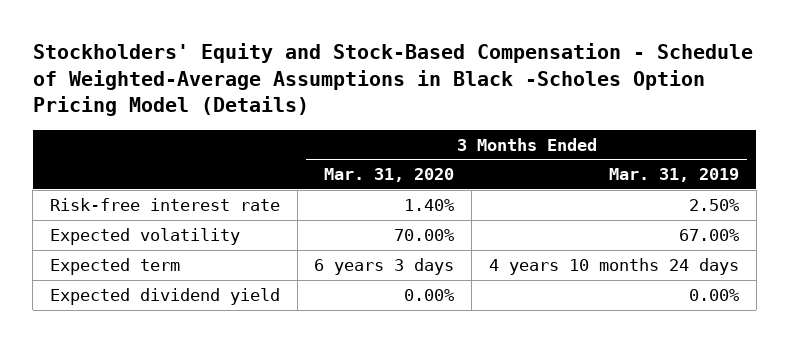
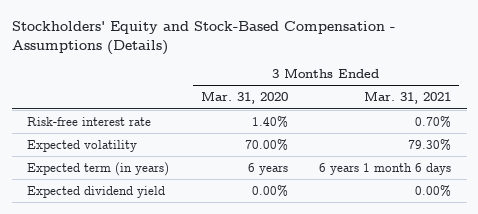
- Stockholders' Equity and Stock-Based Compensation - Schedule of Weighted-Average Assumptions in Black -Scholes Option Pricing Model (Details)
+ Stockholders' Equity and Stock-Based Compensation - Assumptions (Details)
- | 3 Months Ended Mar. 31, 2020 | 3 Months Ended Mar. 31, 2019
+ | 3 Months Ended Mar. 31, 2020 | 3 Months Ended Mar. 31, 2021
- Expected term | 6 years 3 days | 4 years 10 months 24 days
+ Expected term (in years) | 6 years | 6 years 1 month 6 days

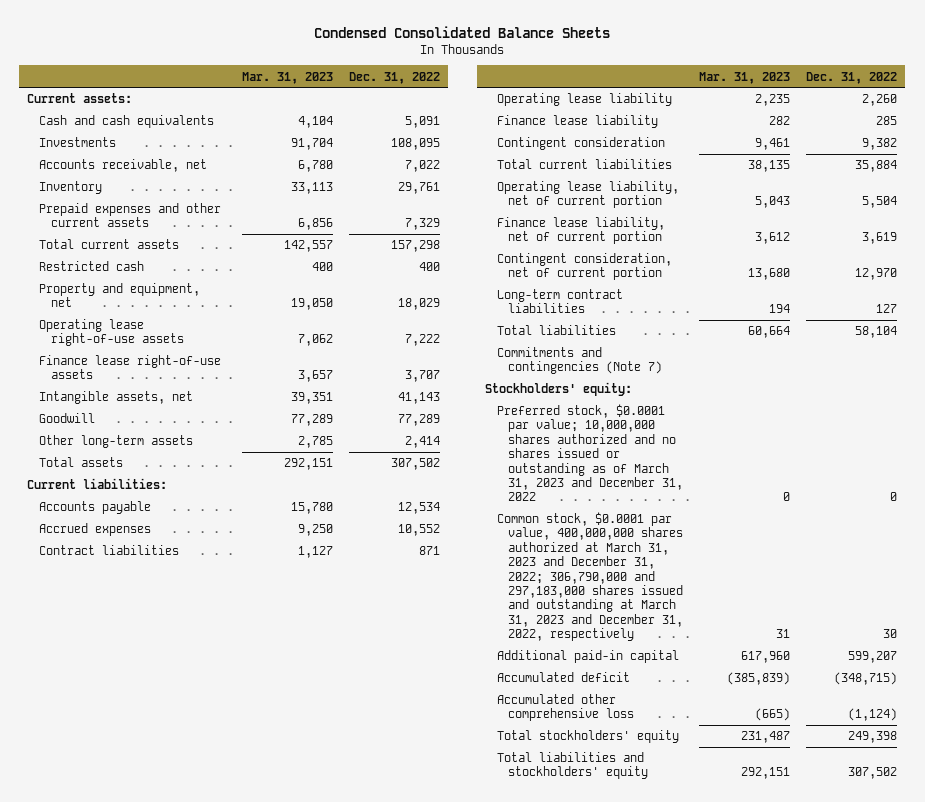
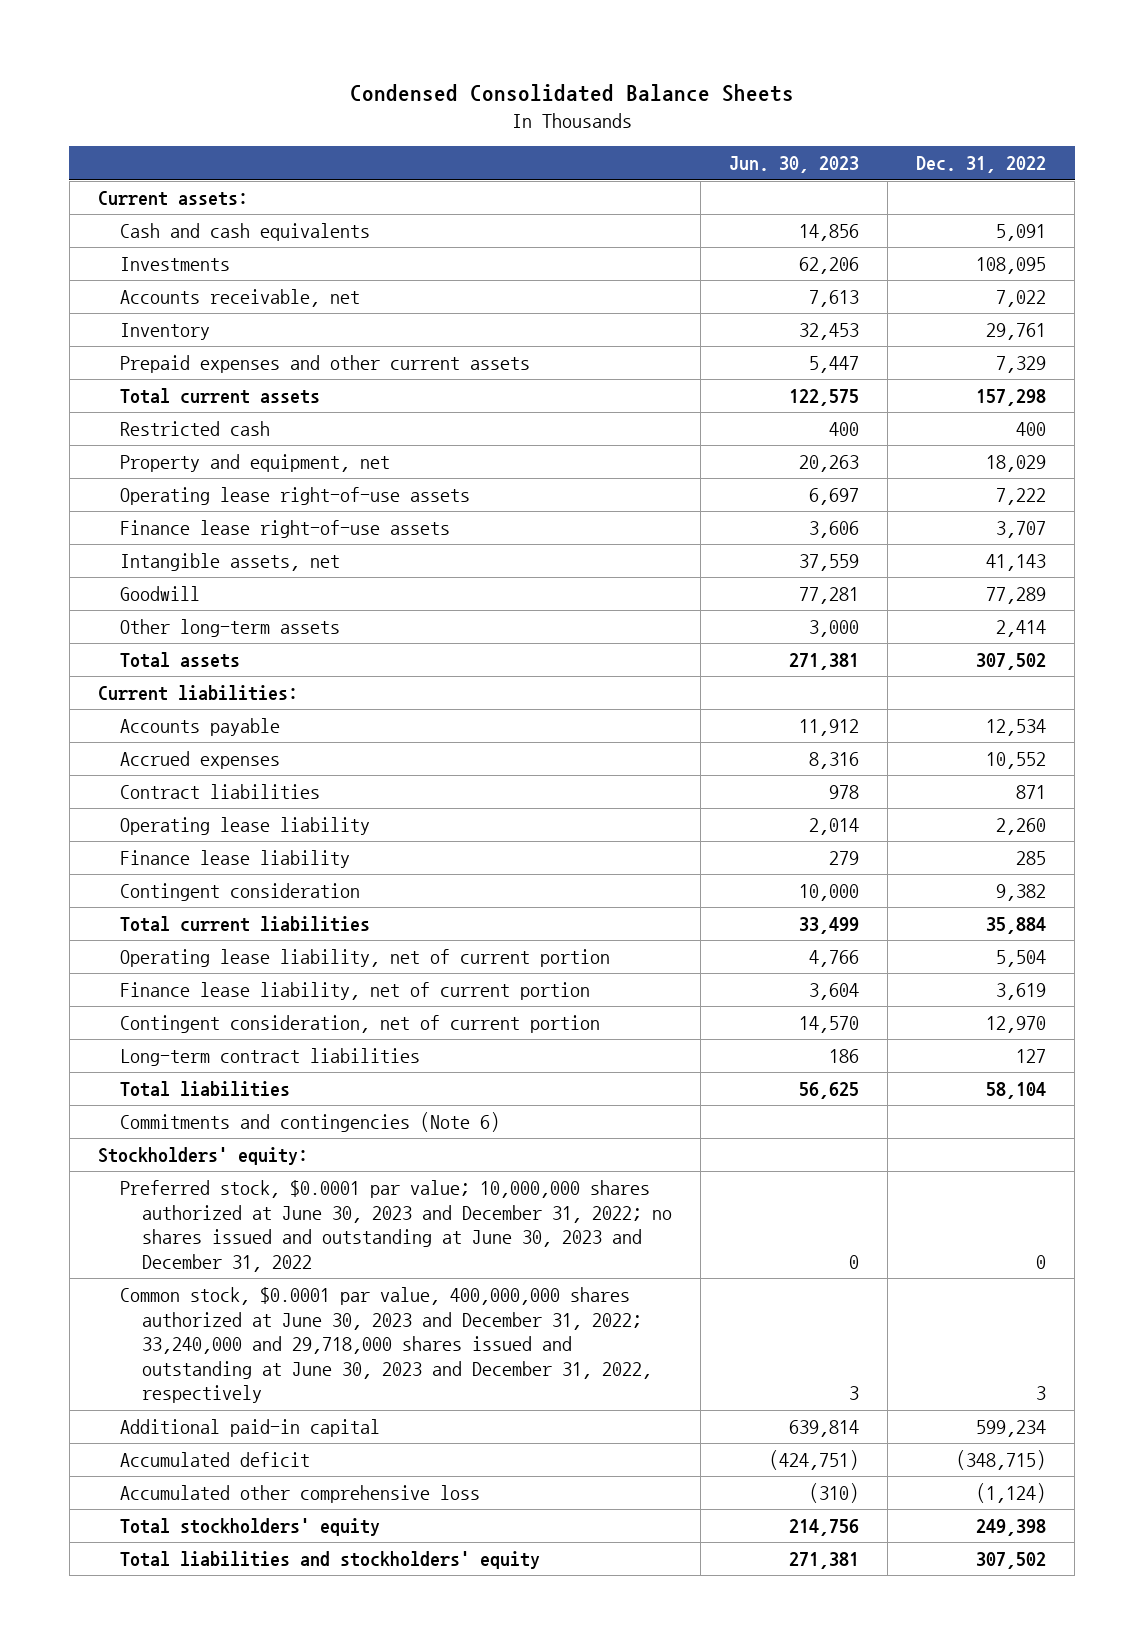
- | Mar. 31, 2023 | Dec. 31, 2022
+ | Jun. 30, 2023 | Dec. 31, 2022
- Commitments and contingencies (Note 7)
+ Commitments and contingencies (Note 6)
- Preferred stock, $0.0001 par value; 10,000,000 shares authorized and no shares issued or outstanding as of March 31, 2023 and December 31, 2022 | 0 | 0
- Common stock, $0.0001 par value, 400,000,000 shares authorized at March 31, 2023 and December 31, 2022; 306,790,000 and 297,183,000 shares issued and outstanding at March 31, 2023 and December 31, 2022, respectively | 31 | 30
- Additional paid-in capital | 617,960 | 599,207
+ Preferred stock, $0.0001 par value; 10,000,000 shares authorized at June 30, 2023 and December 31, 2022; no shares issued and outstanding at June 30, 2023 and December 31, 2022 | 0 | 0
+ Common stock, $0.0001 par value, 400,000,000 shares authorized at June 30, 2023 and December 31, 2022; 33,240,000 and 29,718,000 shares issued and outstanding at June 30, 2023 and December 31, 2022, respectively | 3 | 3
+ Additional paid-in capital | 639,814 | 599,234

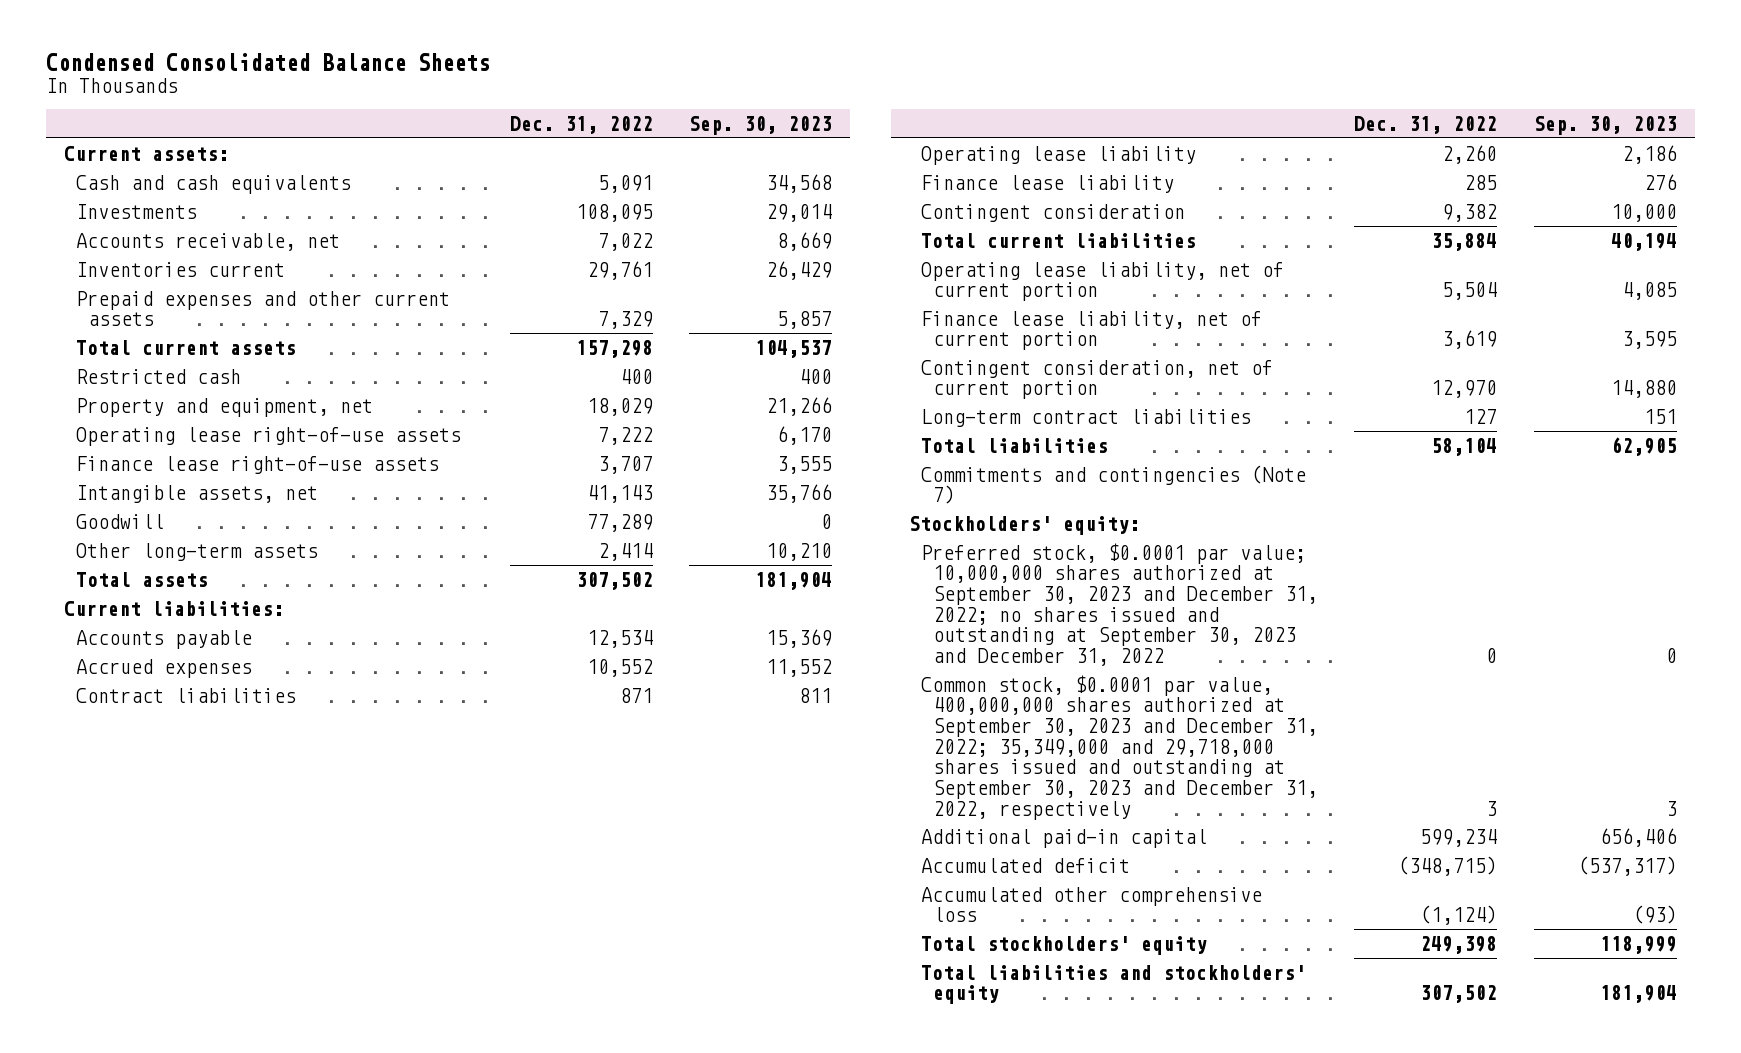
- | Jun. 30, 2023 | Dec. 31, 2022
+ | Dec. 31, 2022 | Sep. 30, 2023
- Inventory | 32,453 | 29,761
+ Inventories current | 29,761 | 26,429
- Commitments and contingencies (Note 6)
+ Commitments and contingencies (Note 7)
- Preferred stock, $0.0001 par value; 10,000,000 shares authorized at June 30, 2023 and December 31, 2022; no shares issued and outstanding at June 30, 2023 and December 31, 2022 | 0 | 0
- Common stock, $0.0001 par value, 400,000,000 shares authorized at June 30, 2023 and December 31, 2022; 33,240,000 and 29,718,000 shares issued and outstanding at June 30, 2023 and December 31, 2022, respectively | 3 | 3
+ Preferred stock, $0.0001 par value; 10,000,000 shares authorized at September 30, 2023 and December 31, 2022; no shares issued and outstanding at September 30, 2023 and December 31, 2022 | 0 | 0
+ Common stock, $0.0001 par value, 400,000,000 shares authorized at September 30, 2023 and December 31, 2022; 35,349,000 and 29,718,000 shares issued and outstanding at September 30, 2023 and December 31, 2022, respectively | 3 | 3

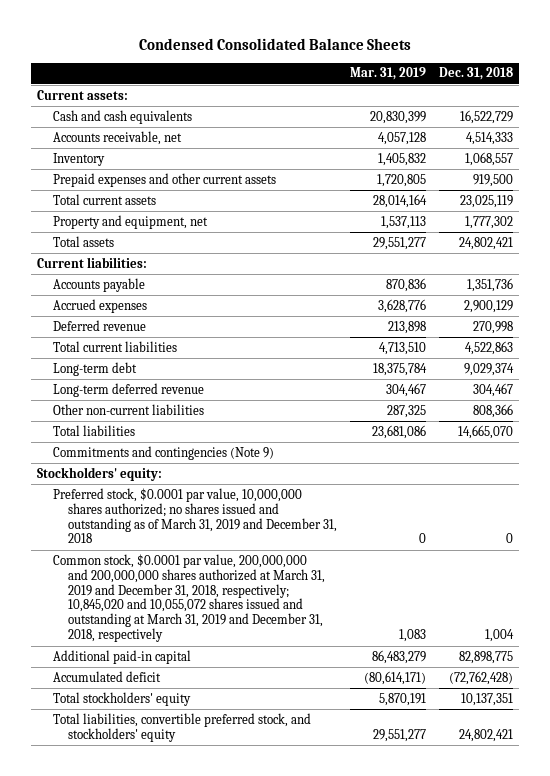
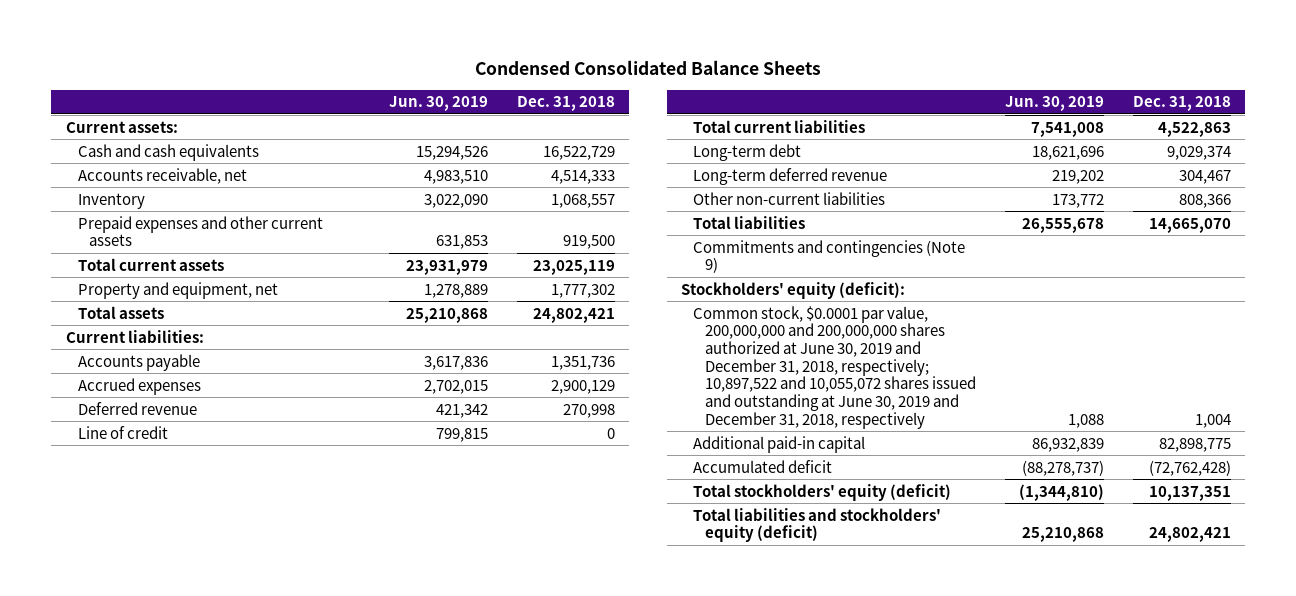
- | Mar. 31, 2019 | Dec. 31, 2018
+ | Jun. 30, 2019 | Dec. 31, 2018
+ Line of credit | 799,815 | 0
- Stockholders' equity:
- Preferred stock, $0.0001 par value, 10,000,000 shares authorized; no shares issued and outstanding as of March 31, 2019 and December 31, 2018 | 0 | 0
- Common stock, $0.0001 par value, 200,000,000 and 200,000,000 shares authorized at March 31, 2019 and December 31, 2018, respectively; 10,845,020 and 10,055,072 shares issued and outstanding at March 31, 2019 and December 31, 2018, respectively | 1,083 | 1,004
+ Stockholders' equity (deficit):
+ Common stock, $0.0001 par value, 200,000,000 and 200,000,000 shares authorized at June 30, 2019 and December 31, 2018, respectively; 10,897,522 and 10,055,072 shares issued and outstanding at June 30, 2019 and December 31, 2018, respectively | 1,088 | 1,004
- Total stockholders' equity | 5,870,191 | 10,137,351
- Total liabilities, convertible preferred stock, and stockholders' equity | 29,551,277 | 24,802,421
+ Total stockholders' equity (deficit) | (1,344,810) | 10,137,351
+ Total liabilities and stockholders' equity (deficit) | 25,210,868 | 24,802,421

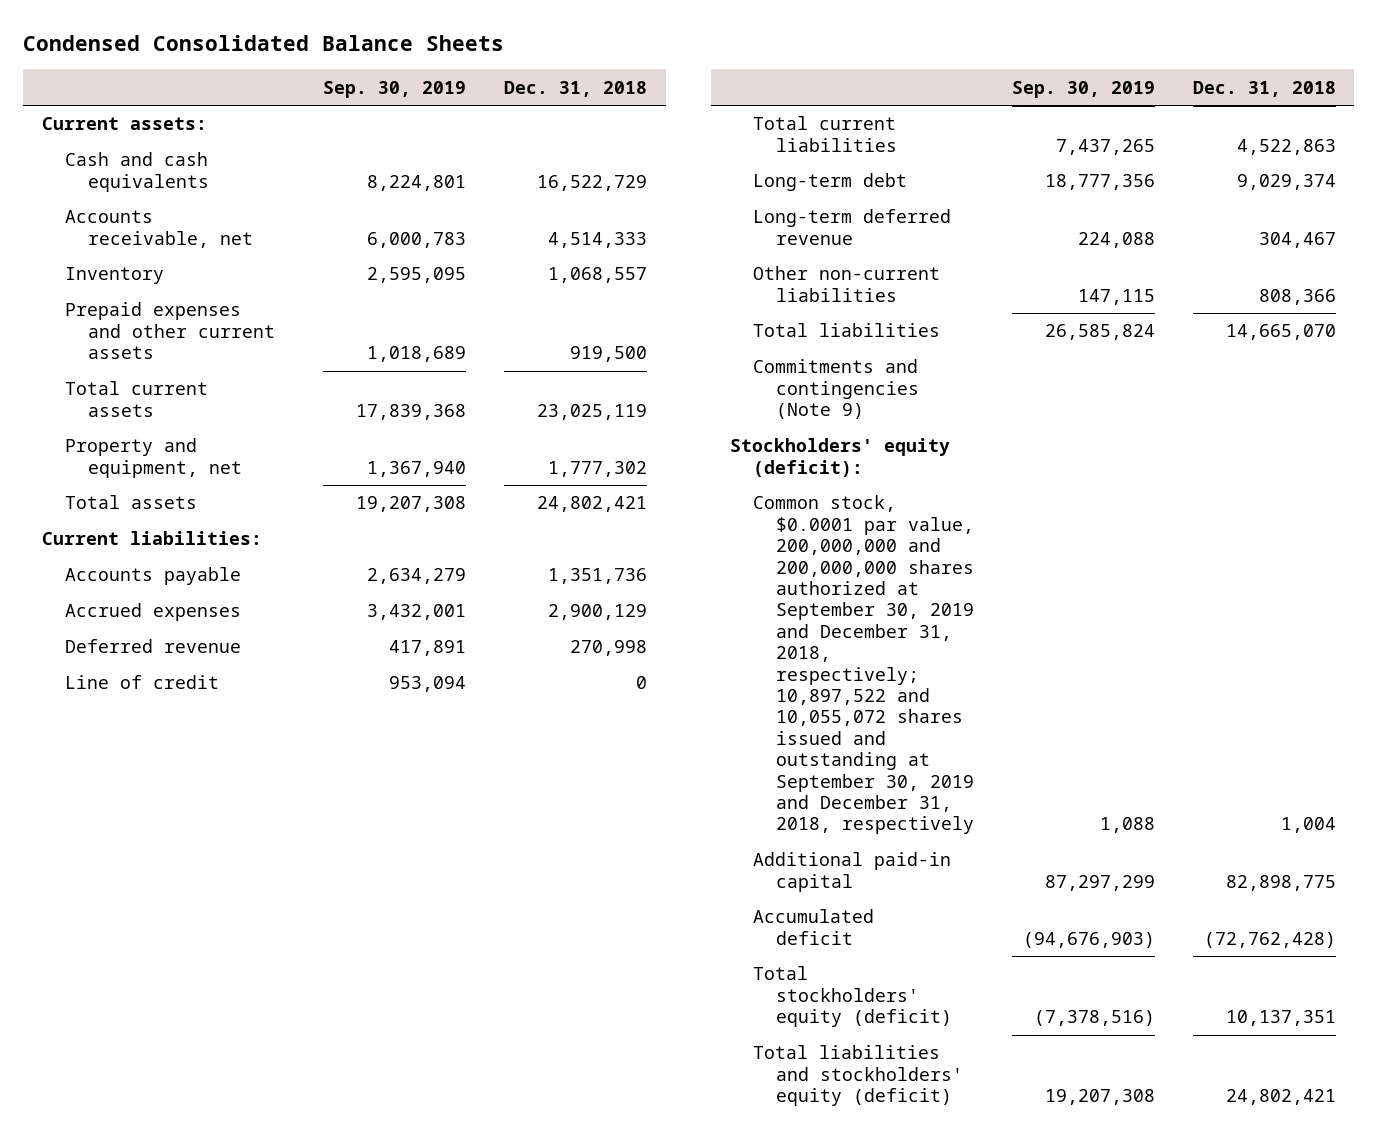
- | Jun. 30, 2019 | Dec. 31, 2018
+ | Sep. 30, 2019 | Dec. 31, 2018
- Common stock, $0.0001 par value, 200,000,000 and 200,000,000 shares authorized at June 30, 2019 and December 31, 2018, respectively; 10,897,522 and 10,055,072 shares issued and outstanding at June 30, 2019 and December 31, 2018, respectively | 1,088 | 1,004
+ Common stock, $0.0001 par value, 200,000,000 and 200,000,000 shares authorized at September 30, 2019 and December 31, 2018, respectively; 10,897,522 and 10,055,072 shares issued and outstanding at September 30, 2019 and December 31, 2018, respectively | 1,088 | 1,004

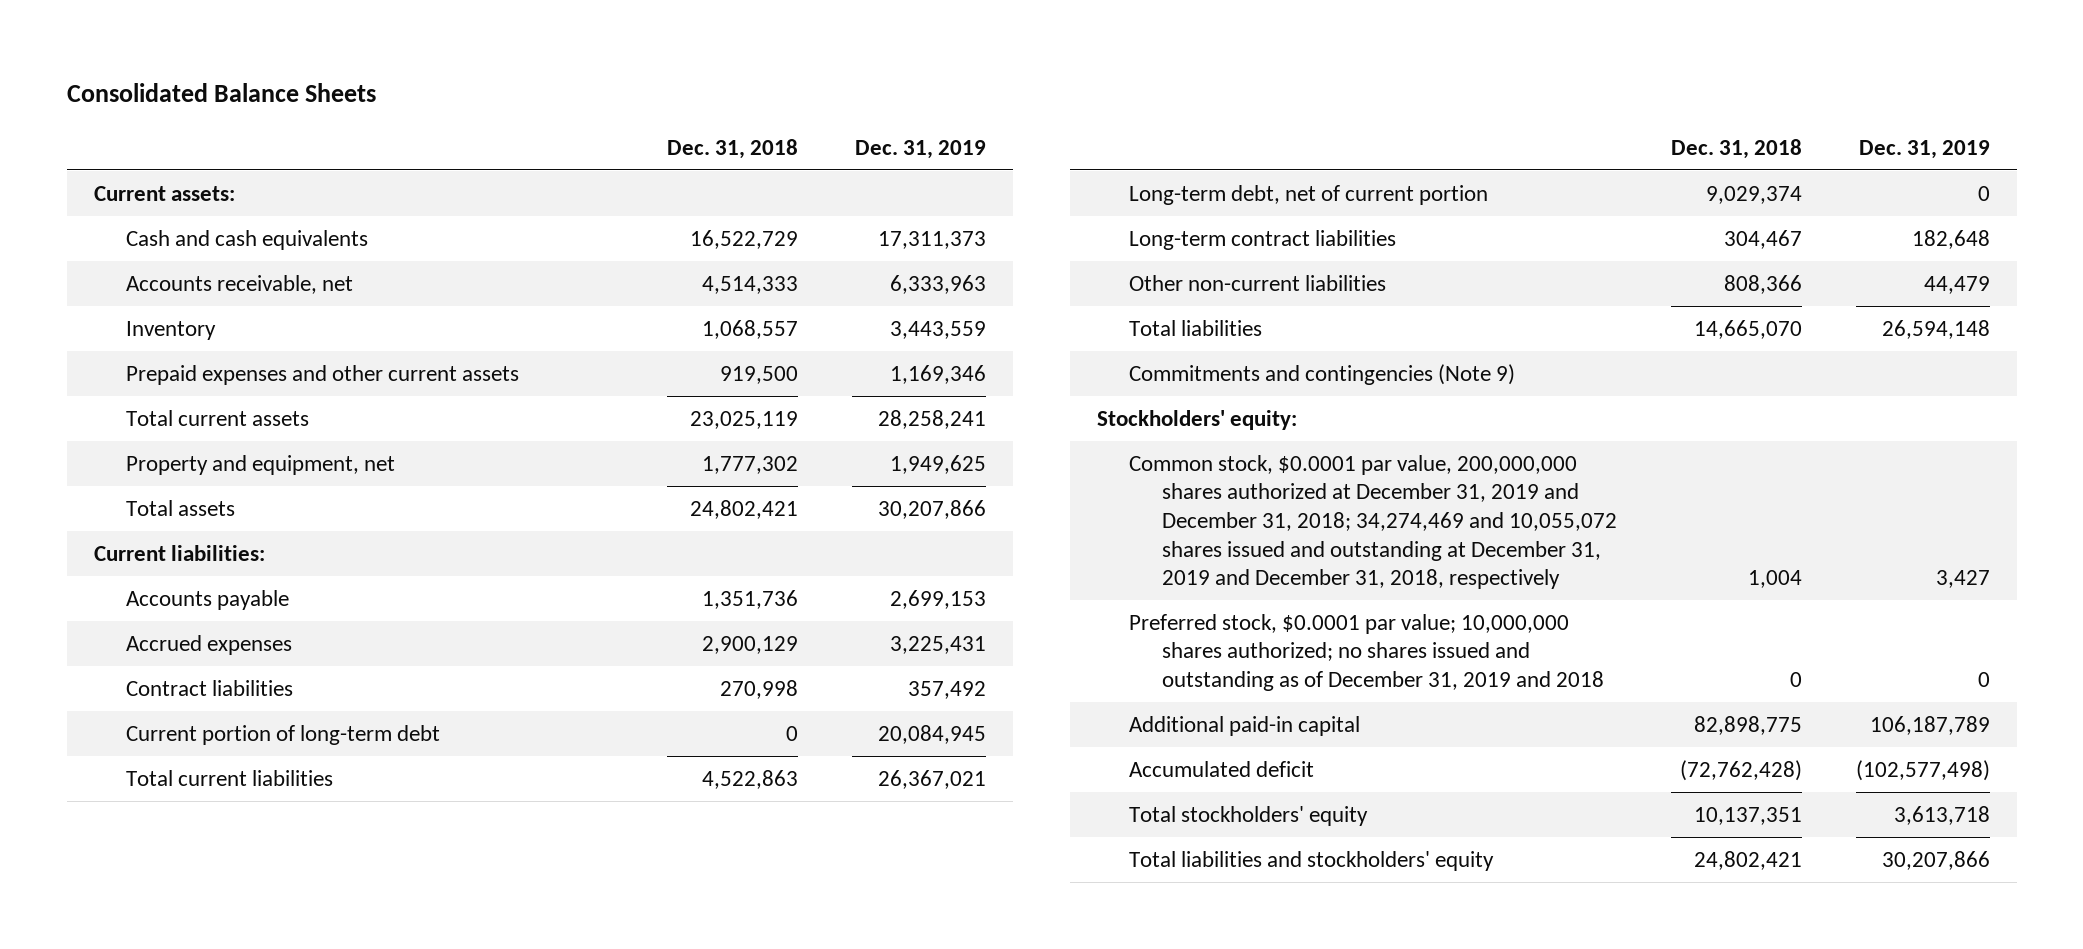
- Condensed Consolidated Balance Sheets
+ Consolidated Balance Sheets
- | Sep. 30, 2019 | Dec. 31, 2018
+ | Dec. 31, 2018 | Dec. 31, 2019
- Deferred revenue | 417,891 | 270,998
- Line of credit | 953,094 | 0
+ Contract liabilities | 270,998 | 357,492
+ Current portion of long-term debt | 0 | 20,084,945
- Long-term debt | 18,777,356 | 9,029,374
- Long-term deferred revenue | 224,088 | 304,467
+ Long-term debt, net of current portion | 9,029,374 | 0
+ Long-term contract liabilities | 304,467 | 182,648
- Stockholders' equity (deficit):
- Common stock, $0.0001 par value, 200,000,000 and 200,000,000 shares authorized at September 30, 2019 and December 31, 2018, respectively; 10,897,522 and 10,055,072 shares issued and outstanding at September 30, 2019 and December 31, 2018, respectively | 1,088 | 1,004
+ Stockholders' equity:
+ Common stock, $0.0001 par value, 200,000,000 shares authorized at December 31, 2019 and December 31, 2018; 34,274,469 and 10,055,072 shares issued and outstanding at December 31, 2019 and December 31, 2018, respectively | 1,004 | 3,427
+ Preferred stock, $0.0001 par value; 10,000,000 shares authorized; no shares issued and outstanding as of December 31, 2019 and 2018 | 0 | 0
- Total stockholders' equity (deficit) | (7,378,516) | 10,137,351
- Total liabilities and stockholders' equity (deficit) | 19,207,308 | 24,802,421
+ Total stockholders' equity | 10,137,351 | 3,613,718
+ Total liabilities and stockholders' equity | 24,802,421 | 30,207,866

